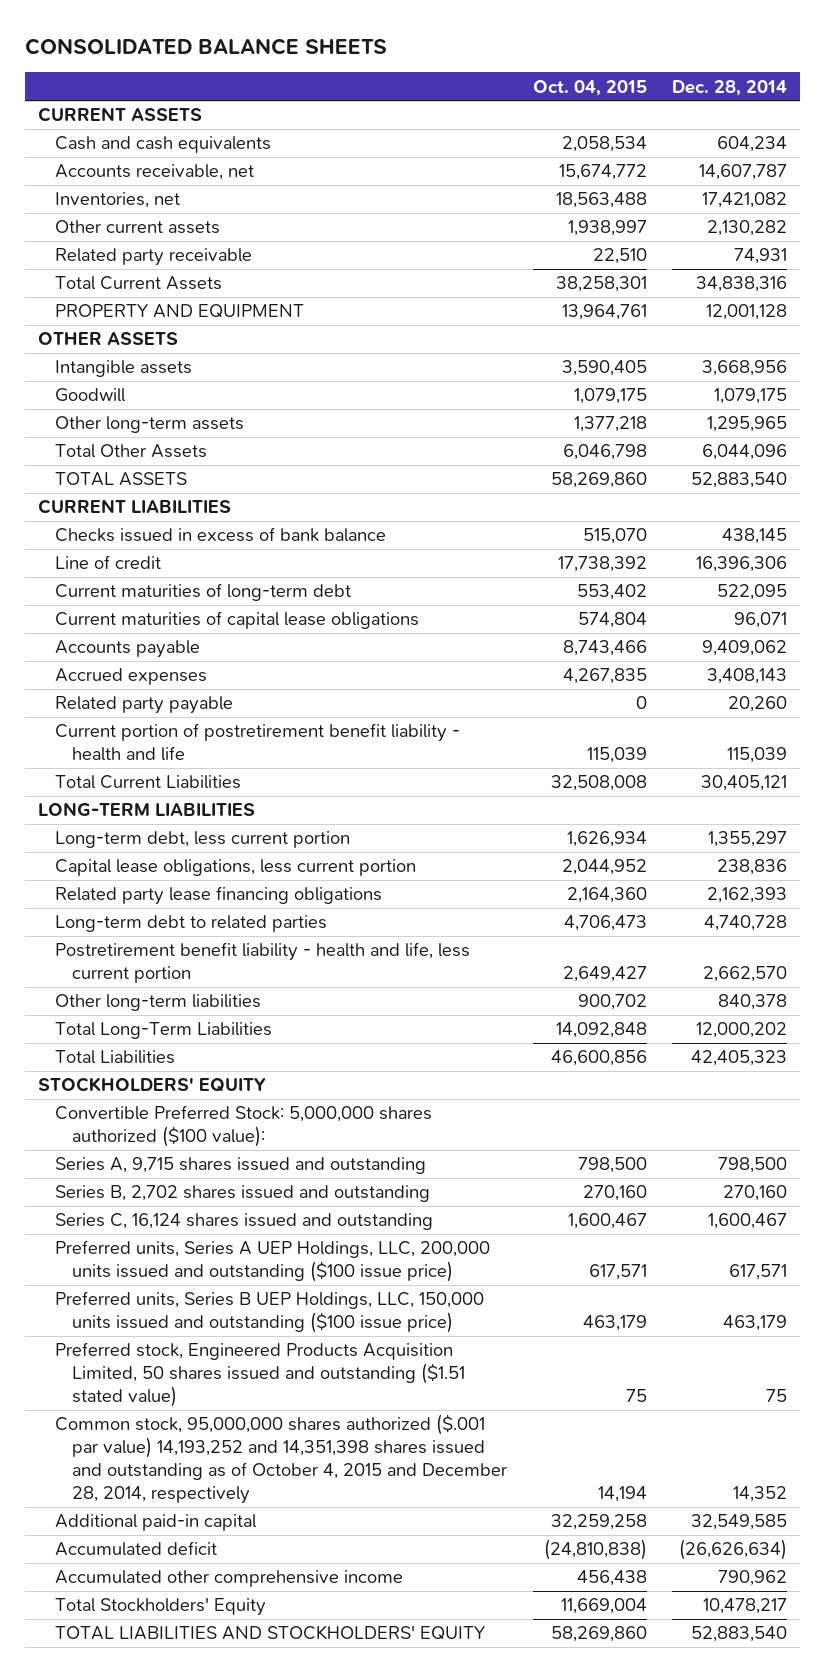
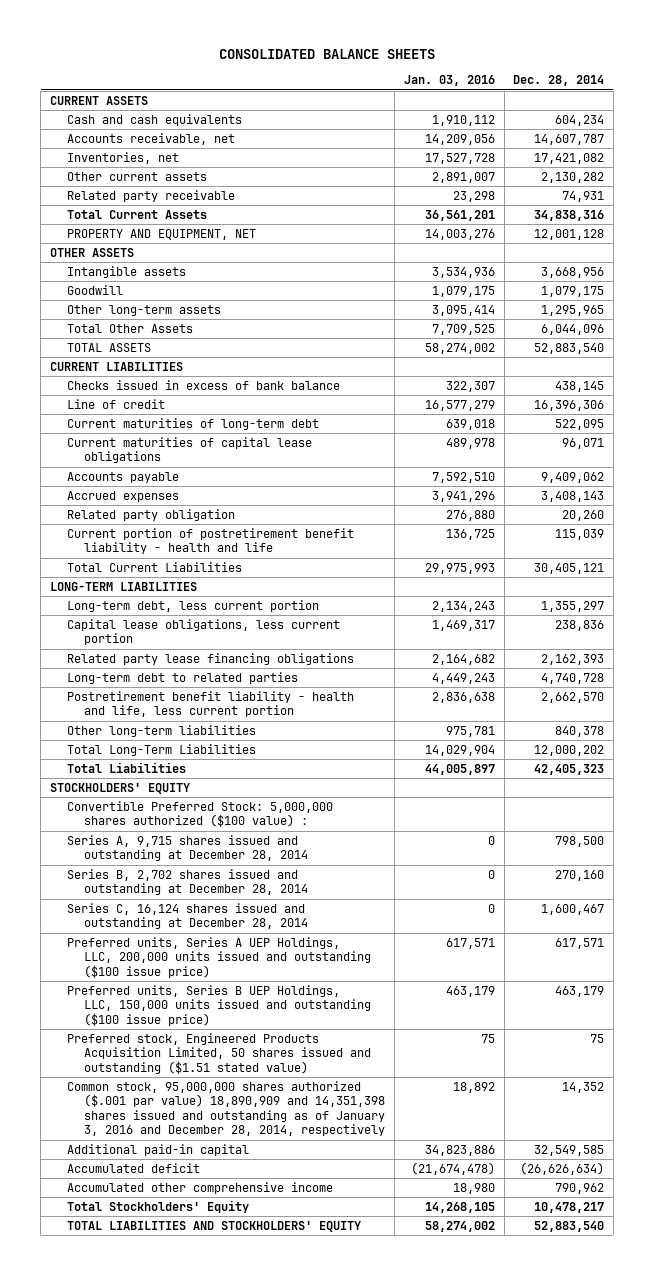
- | Oct. 04, 2015 | Dec. 28, 2014
+ | Jan. 03, 2016 | Dec. 28, 2014
- PROPERTY AND EQUIPMENT | 13,964,761 | 12,001,128
+ PROPERTY AND EQUIPMENT, NET | 14,003,276 | 12,001,128
- Related party payable | 0 | 20,260
+ Related party obligation | 276,880 | 20,260
- Convertible Preferred Stock: 5,000,000 shares authorized ($100 value):
- Series A, 9,715 shares issued and outstanding | 798,500 | 798,500
- Series B, 2,702 shares issued and outstanding | 270,160 | 270,160
- Series C, 16,124 shares issued and outstanding | 1,600,467 | 1,600,467
+ Convertible Preferred Stock: 5,000,000 shares authorized ($100 value) :
+ Series A, 9,715 shares issued and outstanding at December 28, 2014 | 0 | 798,500
+ Series B, 2,702 shares issued and outstanding at December 28, 2014 | 0 | 270,160
+ Series C, 16,124 shares issued and outstanding at December 28, 2014 | 0 | 1,600,467
- Common stock, 95,000,000 shares authorized ($.001 par value) 14,193,252 and 14,351,398 shares issued and outstanding as of October 4, 2015 and December 28, 2014, respectively | 14,194 | 14,352
+ Common stock, 95,000,000 shares authorized ($.001 par value) 18,890,909 and 14,351,398 shares issued and outstanding as of January 3, 2016 and December 28, 2014, respectively | 18,892 | 14,352

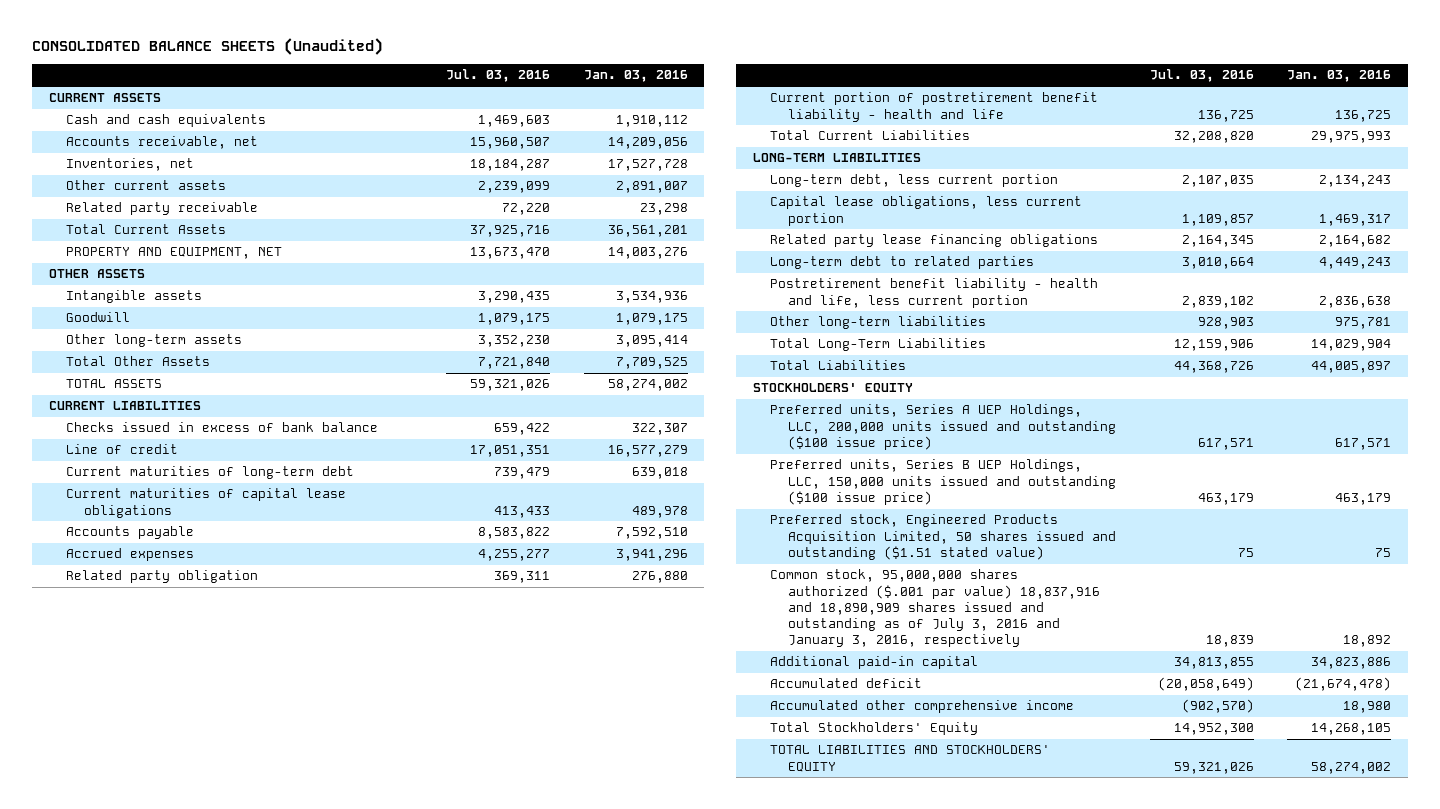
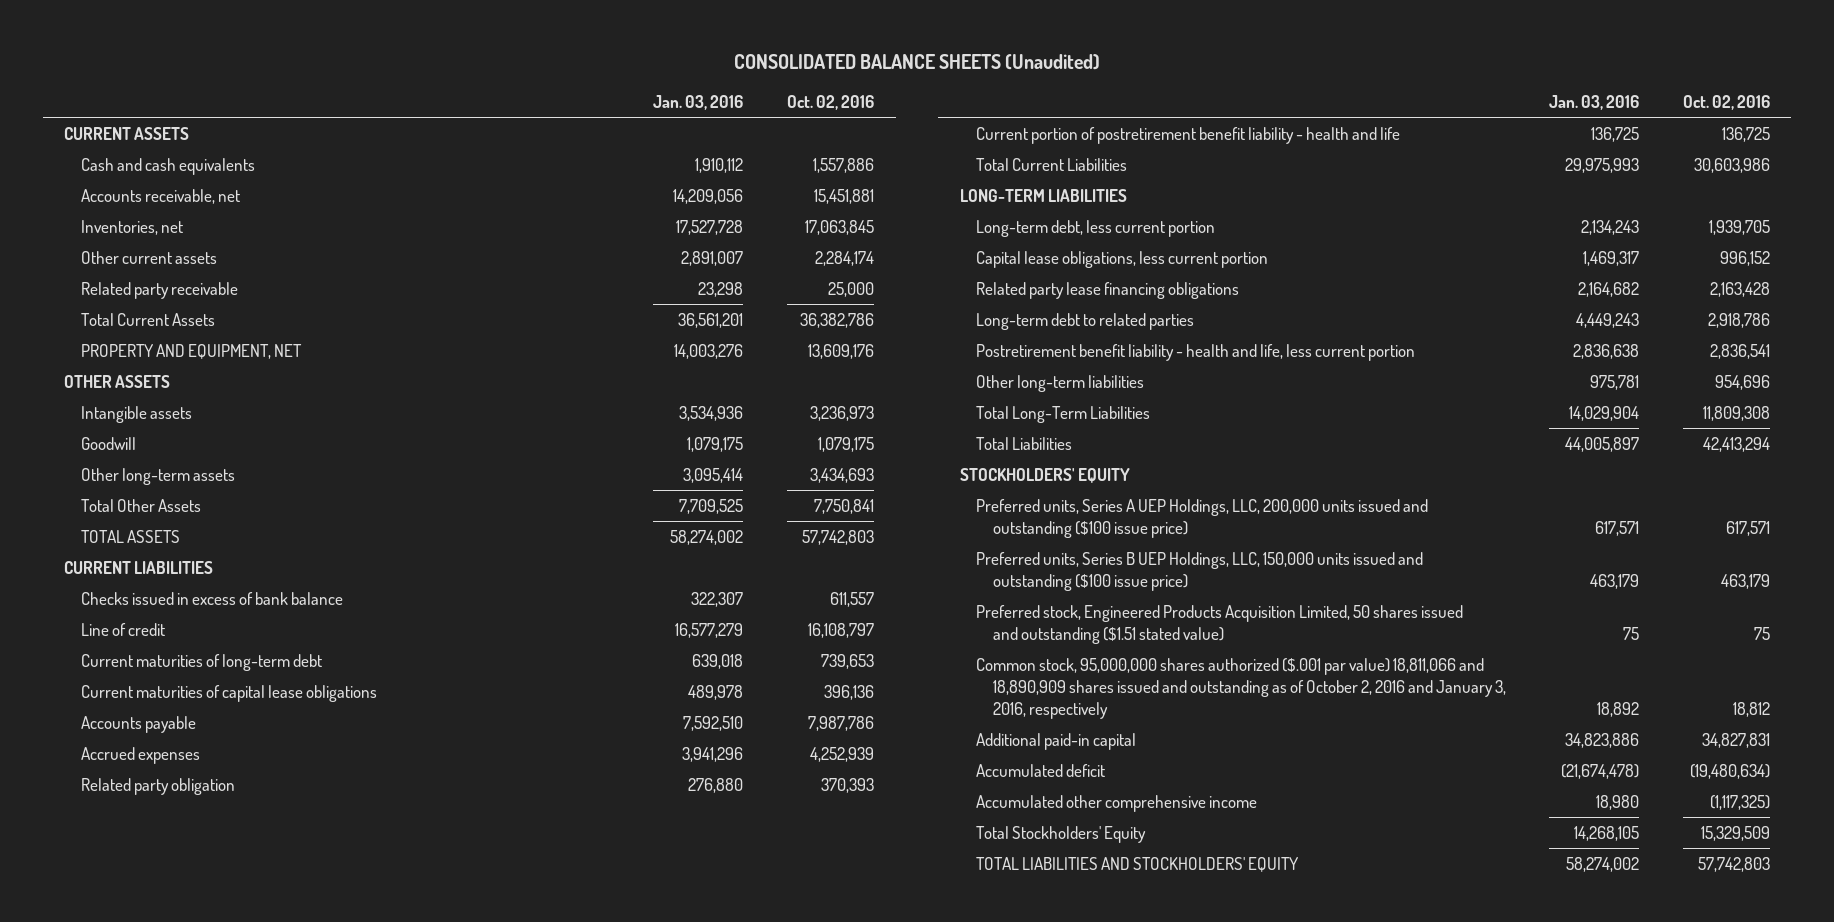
- | Jul. 03, 2016 | Jan. 03, 2016
+ | Jan. 03, 2016 | Oct. 02, 2016
- Common stock, 95,000,000 shares authorized ($.001 par value) 18,837,916 and 18,890,909 shares issued and outstanding as of July 3, 2016 and January 3, 2016, respectively | 18,839 | 18,892
+ Common stock, 95,000,000 shares authorized ($.001 par value) 18,811,066 and 18,890,909 shares issued and outstanding as of October 2, 2016 and January 3, 2016, respectively | 18,892 | 18,812

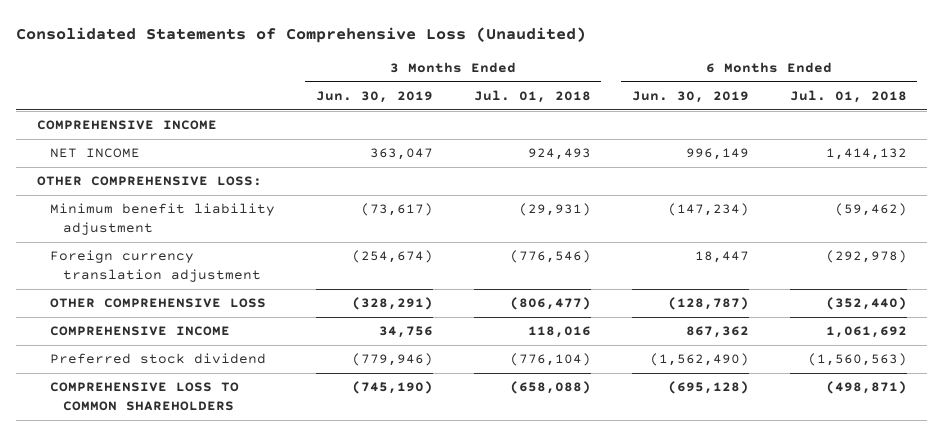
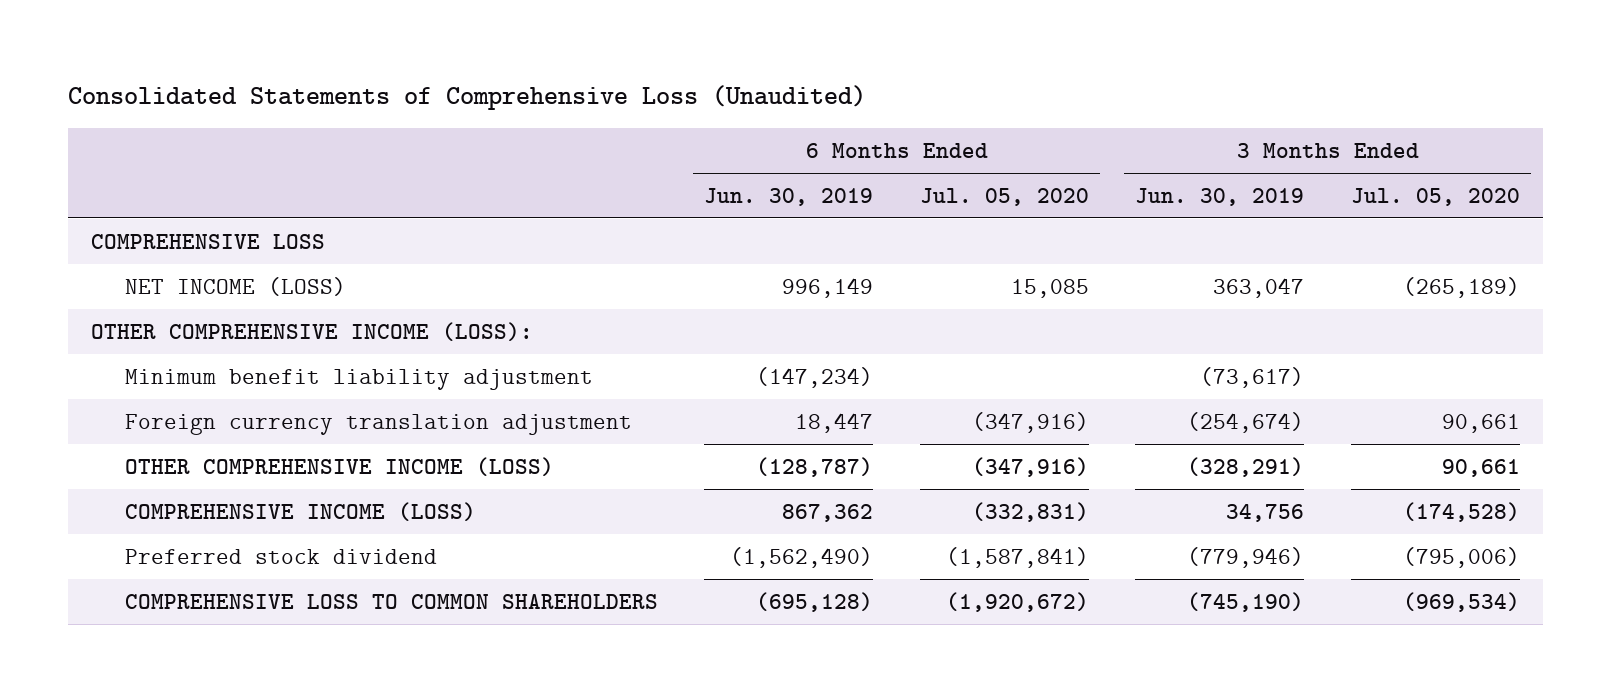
- | 3 Months Ended Jun. 30, 2019 | 3 Months Ended Jul. 01, 2018 | 6 Months Ended Jun. 30, 2019 | 6 Months Ended Jul. 01, 2018
+ | 6 Months Ended Jun. 30, 2019 | 6 Months Ended Jul. 05, 2020 | 3 Months Ended Jun. 30, 2019 | 3 Months Ended Jul. 05, 2020
- COMPREHENSIVE INCOME
- NET INCOME | 363,047 | 924,493 | 996,149 | 1,414,132
- OTHER COMPREHENSIVE LOSS:
+ COMPREHENSIVE LOSS
+ NET INCOME (LOSS) | 996,149 | 15,085 | 363,047 | (265,189)
+ OTHER COMPREHENSIVE INCOME (LOSS):
- OTHER COMPREHENSIVE LOSS | (328,291) | (806,477) | (128,787) | (352,440)
- COMPREHENSIVE INCOME | 34,756 | 118,016 | 867,362 | 1,061,692
+ OTHER COMPREHENSIVE INCOME (LOSS) | (128,787) | (347,916) | (328,291) | 90,661
+ COMPREHENSIVE INCOME (LOSS) | 867,362 | (332,831) | 34,756 | (174,528)

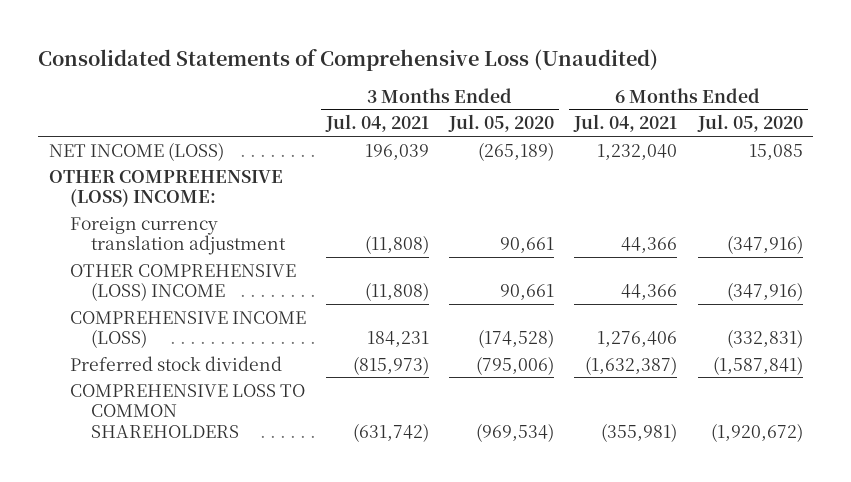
- | 6 Months Ended Jun. 30, 2019 | 6 Months Ended Jul. 05, 2020 | 3 Months Ended Jun. 30, 2019 | 3 Months Ended Jul. 05, 2020
+ | 3 Months Ended Jul. 04, 2021 | 3 Months Ended Jul. 05, 2020 | 6 Months Ended Jul. 04, 2021 | 6 Months Ended Jul. 05, 2020
- COMPREHENSIVE LOSS
- OTHER COMPREHENSIVE INCOME (LOSS):
- Minimum benefit liability adjustment | (147,234) | | (73,617) |
+ OTHER COMPREHENSIVE (LOSS) INCOME:
- OTHER COMPREHENSIVE INCOME (LOSS) | (128,787) | (347,916) | (328,291) | 90,661
+ OTHER COMPREHENSIVE (LOSS) INCOME | (11,808) | 90,661 | 44,366 | (347,916)

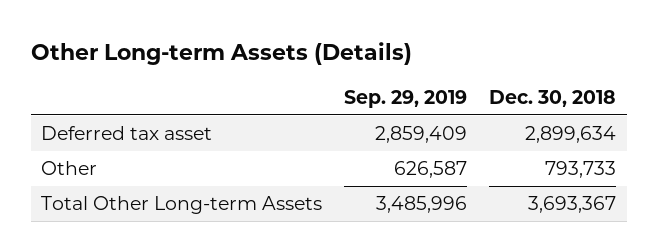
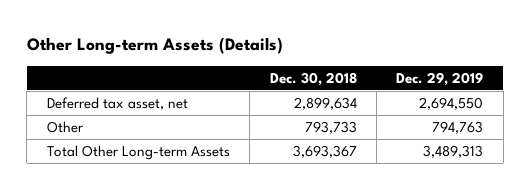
- | Sep. 29, 2019 | Dec. 30, 2018
+ | Dec. 30, 2018 | Dec. 29, 2019
- Deferred tax asset | 2,859,409 | 2,899,634
+ Deferred tax asset, net | 2,899,634 | 2,694,550

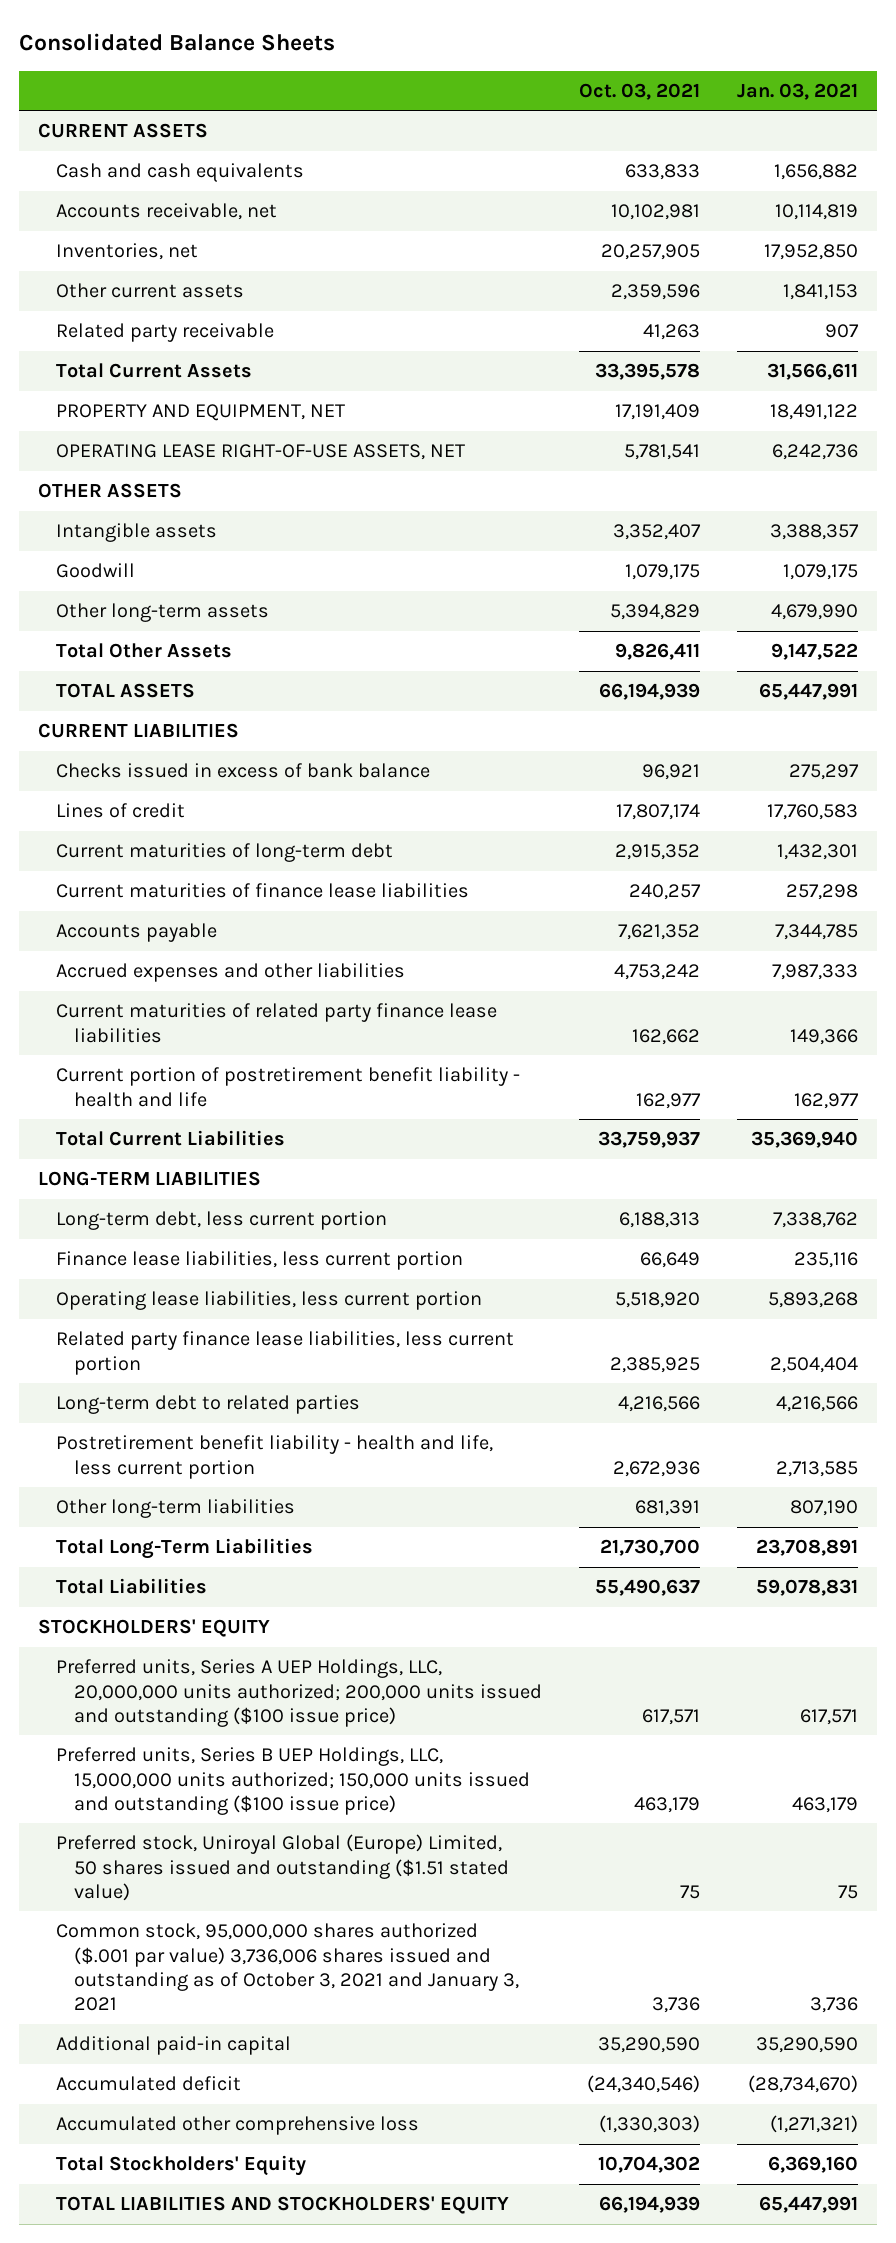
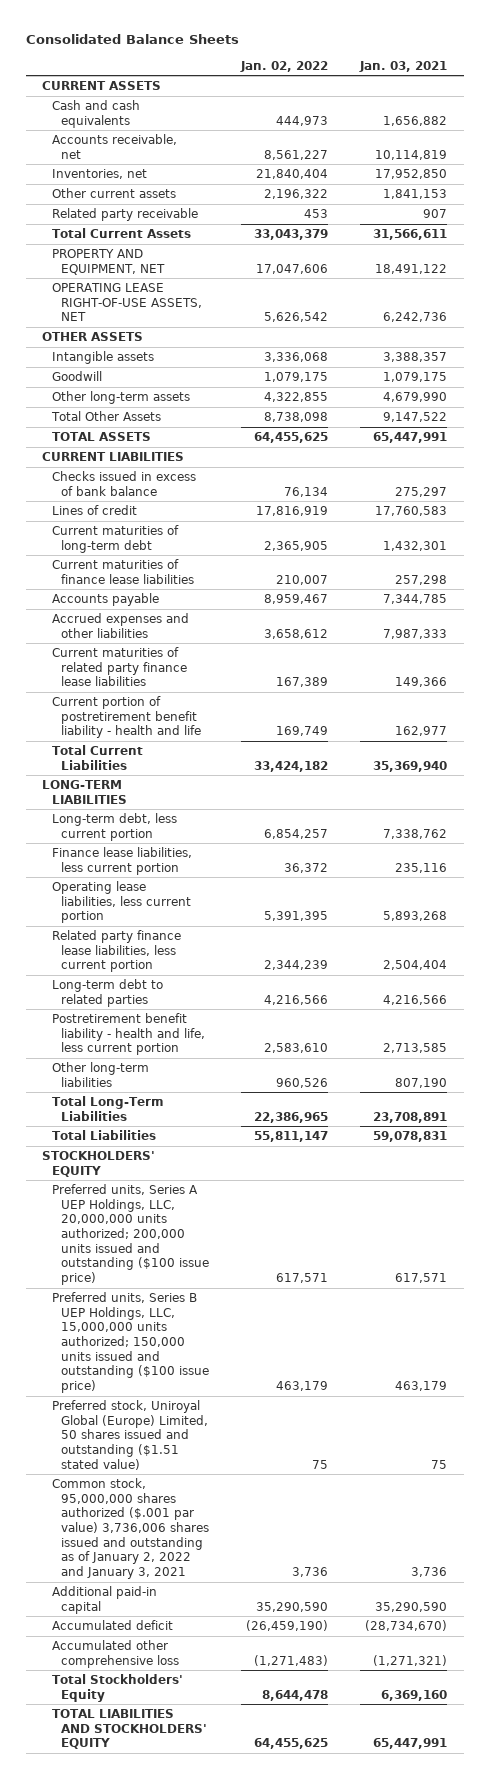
- | Oct. 03, 2021 | Jan. 03, 2021
+ | Jan. 02, 2022 | Jan. 03, 2021
- Common stock, 95,000,000 shares authorized ($.001 par value) 3,736,006 shares issued and outstanding as of October 3, 2021 and January 3, 2021 | 3,736 | 3,736
+ Common stock, 95,000,000 shares authorized ($.001 par value) 3,736,006 shares issued and outstanding as of January 2, 2022 and January 3, 2021 | 3,736 | 3,736

